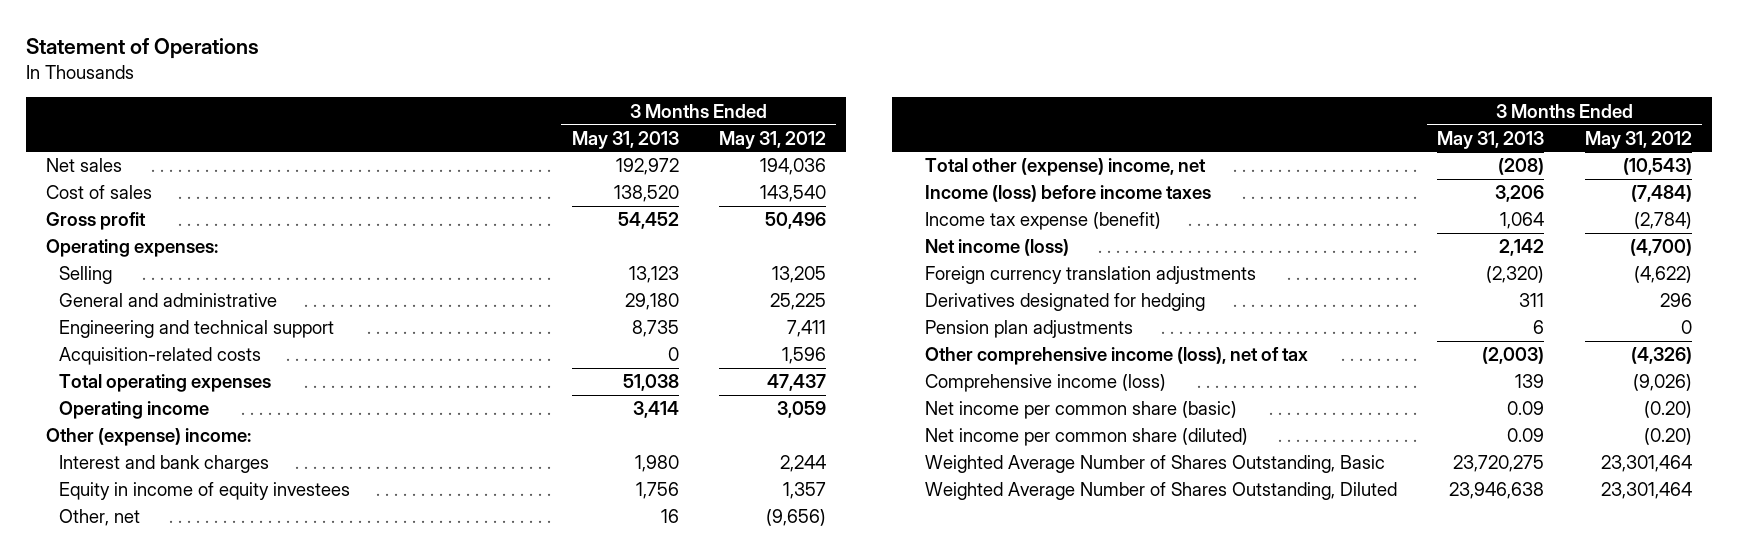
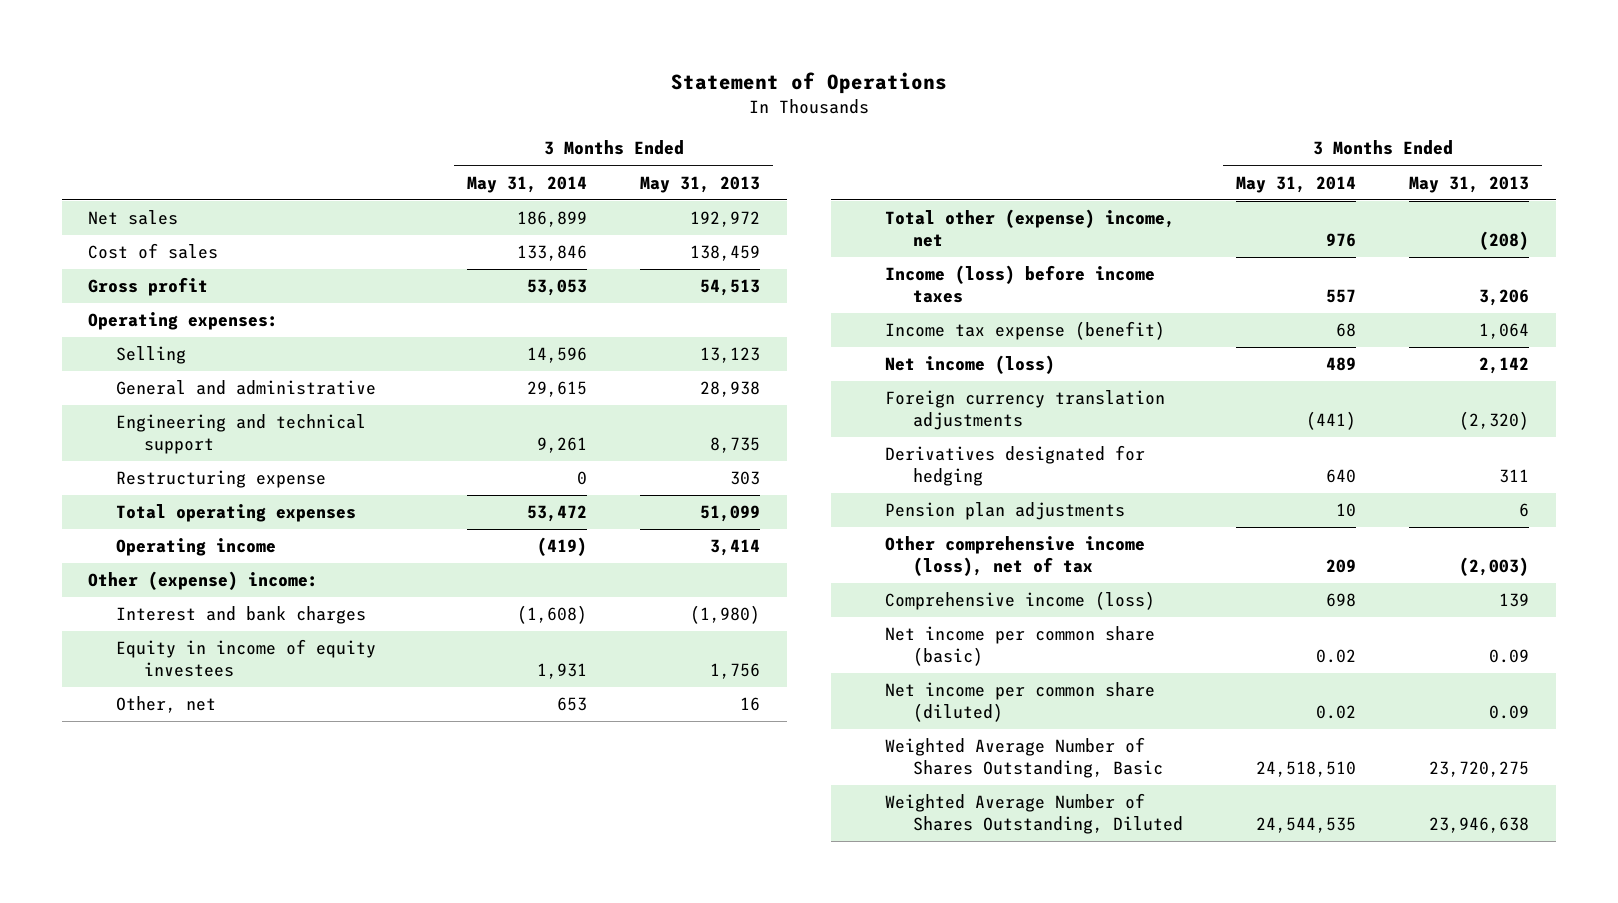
- | 3 Months Ended May 31, 2013 | 3 Months Ended May 31, 2012
+ | 3 Months Ended May 31, 2014 | 3 Months Ended May 31, 2013
- Cost of sales | 138,520 | 143,540
- Gross profit | 54,452 | 50,496
+ Cost of sales | 133,846 | 138,459
+ Gross profit | 53,053 | 54,513
- General and administrative | 29,180 | 25,225
+ General and administrative | 29,615 | 28,938
- Acquisition-related costs | 0 | 1,596
- Total operating expenses | 51,038 | 47,437
+ Restructuring expense | 0 | 303
+ Total operating expenses | 53,472 | 51,099
- Interest and bank charges | 1,980 | 2,244
+ Interest and bank charges | (1,608) | (1,980)

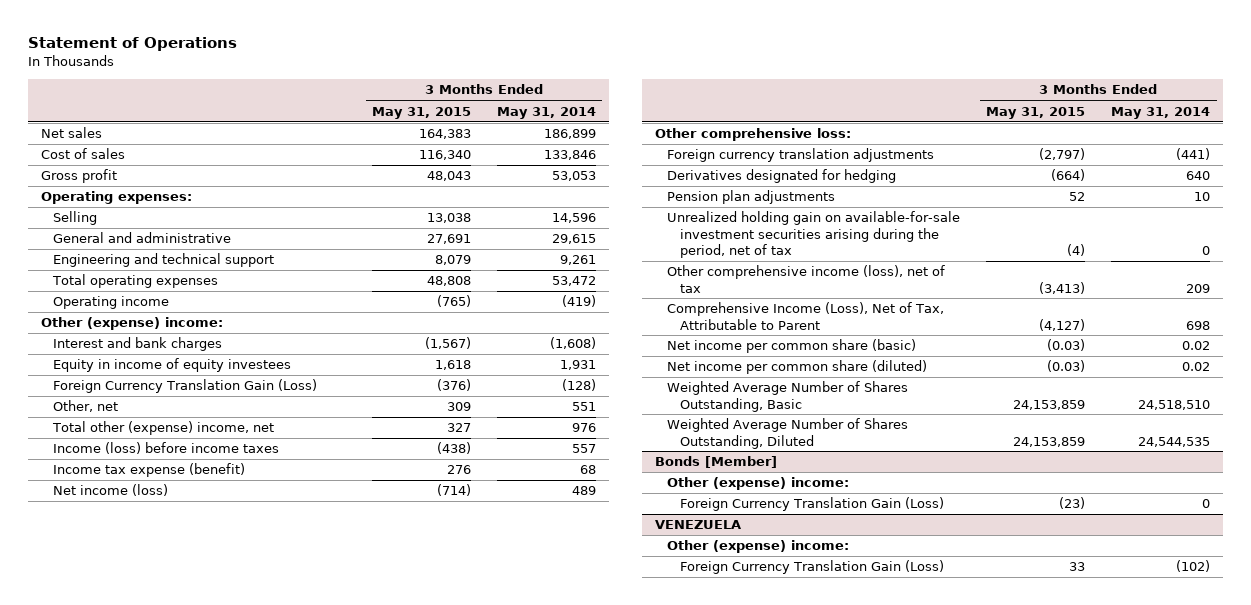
- | 3 Months Ended May 31, 2014 | 3 Months Ended May 31, 2013
+ | 3 Months Ended May 31, 2015 | 3 Months Ended May 31, 2014
- Restructuring expense | 0 | 303
- Other, net | 653 | 16
+ Foreign Currency Translation Gain (Loss) | (376) | (128)
+ Other, net | 309 | 551
+ Other comprehensive loss:
+ Unrealized holding gain on available-for-sale investment securities arising during the period, net of tax | (4) | 0
- Comprehensive income (loss) | 698 | 139
+ Comprehensive Income (Loss), Net of Tax, Attributable to Parent | (4,127) | 698
+ Bonds [Member]
+ Other (expense) income:
+ Foreign Currency Translation Gain (Loss) | (23) | 0
+ VENEZUELA
+ Other (expense) income:
+ Foreign Currency Translation Gain (Loss) | 33 | (102)

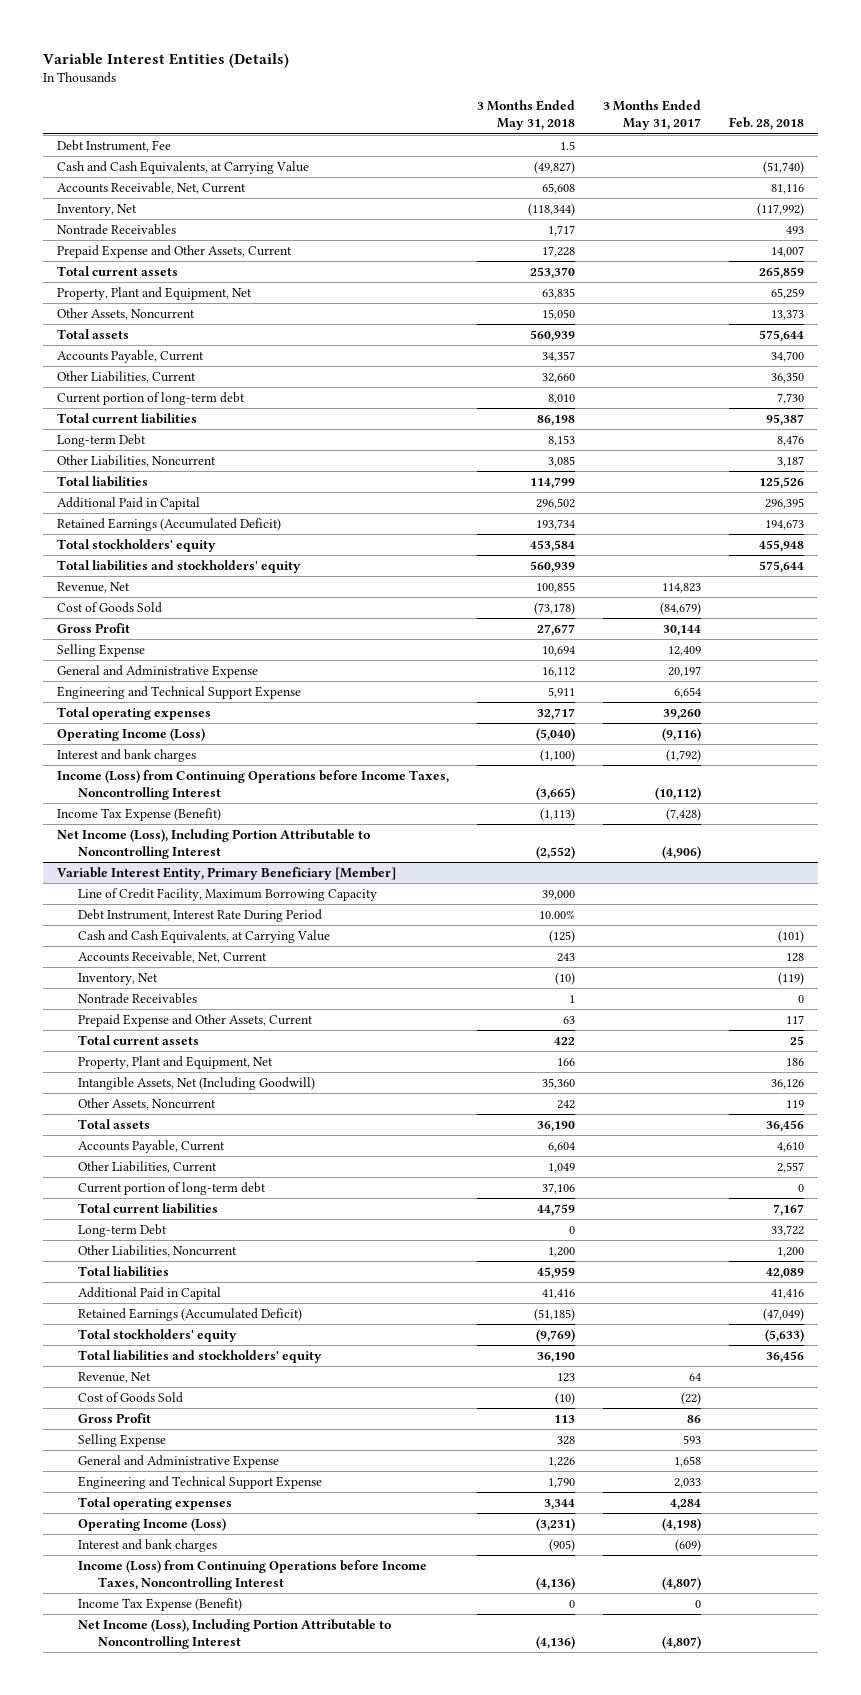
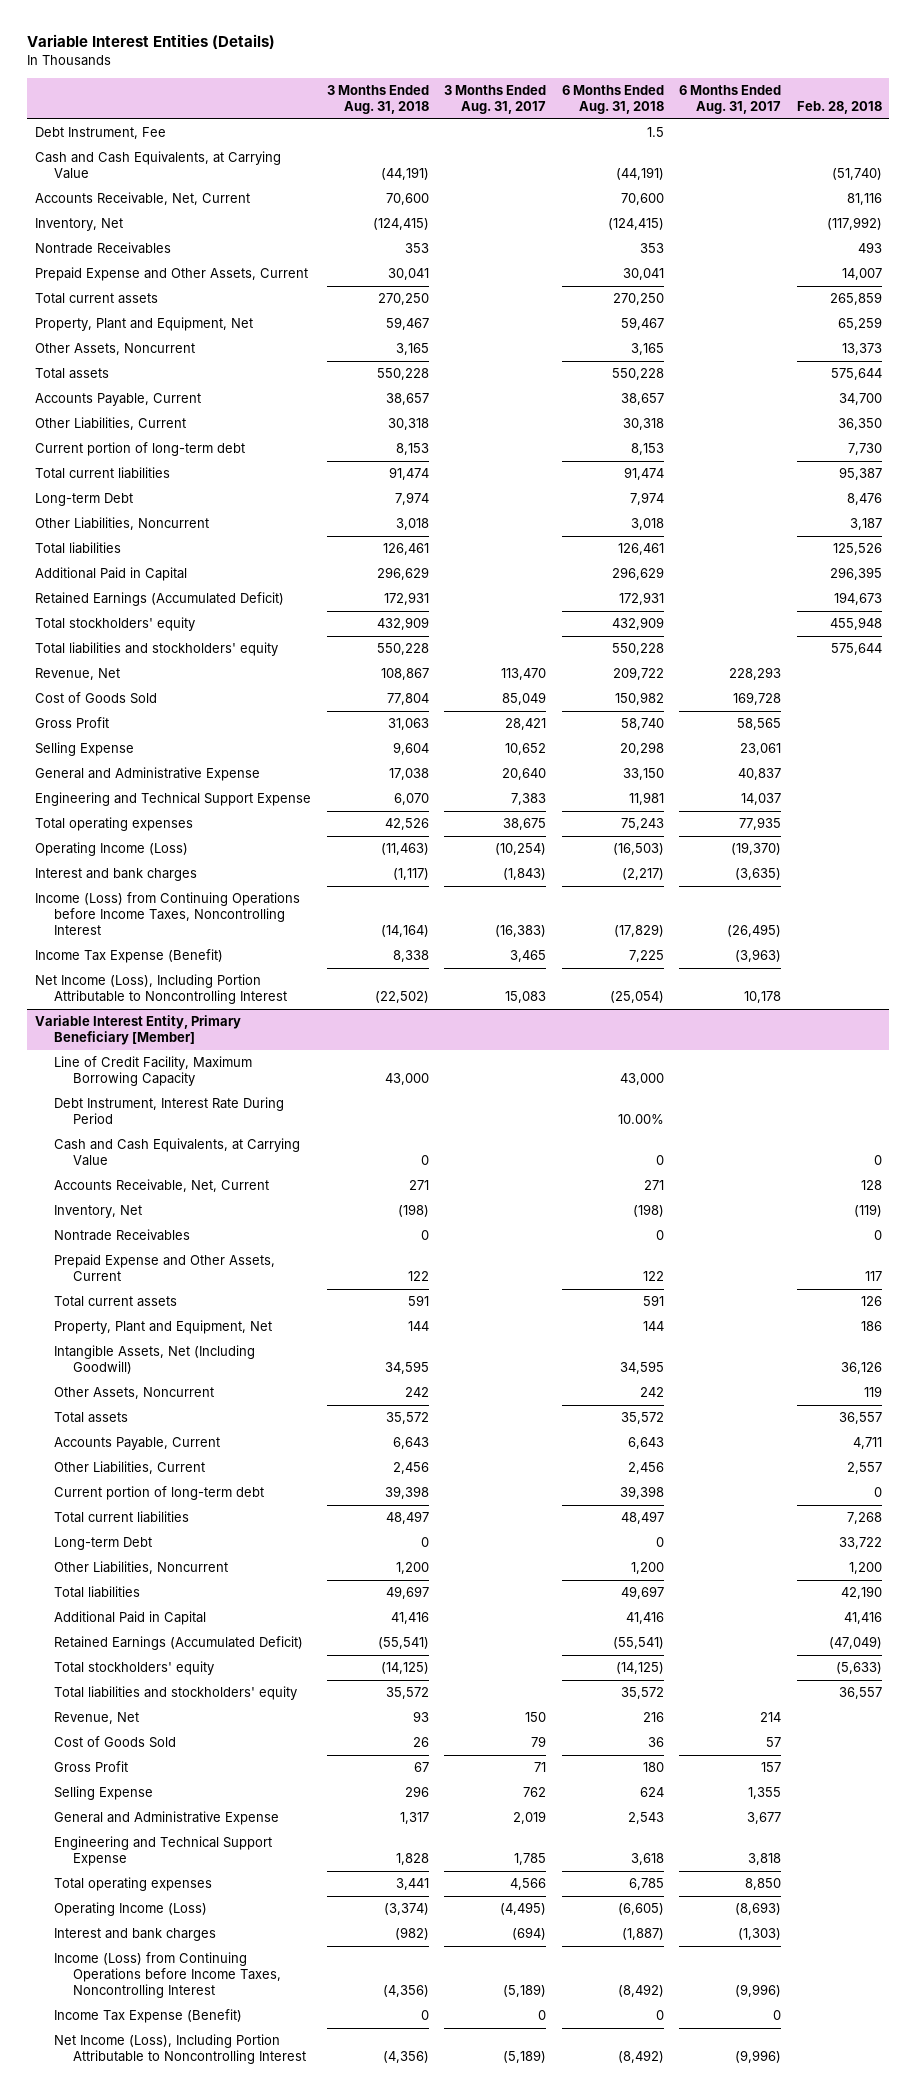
- | 3 Months Ended May 31, 2018 | 3 Months Ended May 31, 2017 | Feb. 28, 2018
+ | 3 Months Ended Aug. 31, 2018 | 3 Months Ended Aug. 31, 2017 | 6 Months Ended Aug. 31, 2018 | 6 Months Ended Aug. 31, 2017 | Feb. 28, 2018
@ Variable Interest Entity, Primary Beneficiary [Member]
- Cash and Cash Equivalents, at Carrying Value | (125) | | (101)
+ Cash and Cash Equivalents, at Carrying Value | 0 | | 0 | | 0
- Total current assets | 422 | | 25
+ Total current assets | 591 | | 591 | | 126
- Total assets | 36,190 | | 36,456
- Accounts Payable, Current | 6,604 | | 4,610
+ Total assets | 35,572 | | 35,572 | | 36,557
+ Accounts Payable, Current | 6,643 | | 6,643 | | 4,711
- Total current liabilities | 44,759 | | 7,167
+ Total current liabilities | 48,497 | | 48,497 | | 7,268
- Total liabilities | 45,959 | | 42,089
+ Total liabilities | 49,697 | | 49,697 | | 42,190
- Total liabilities and stockholders' equity | 36,190 | | 36,456
+ Total liabilities and stockholders' equity | 35,572 | | 35,572 | | 36,557

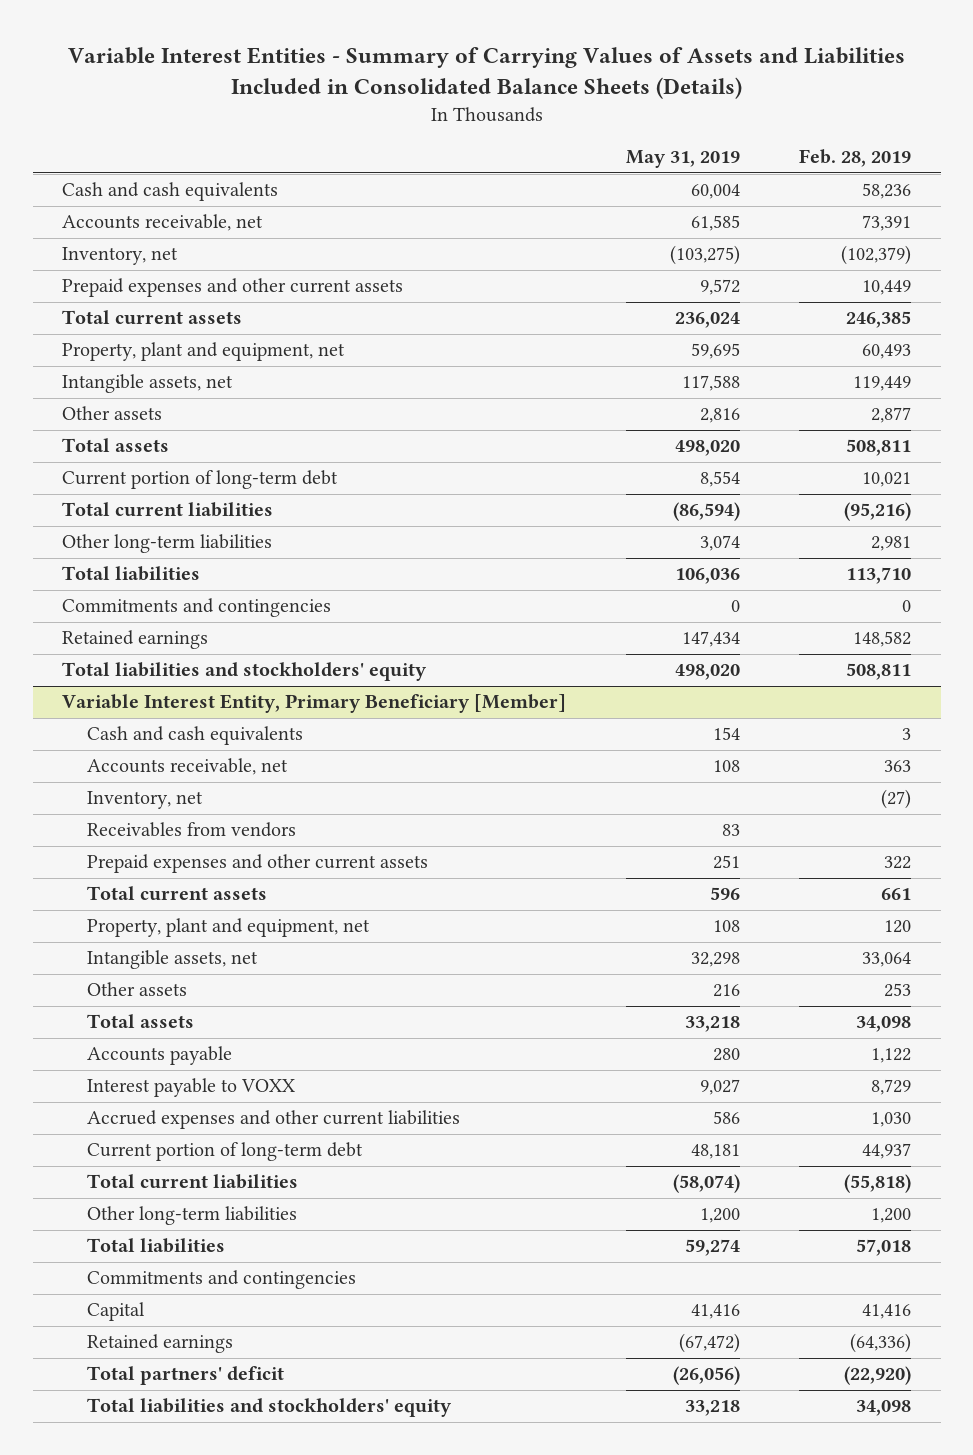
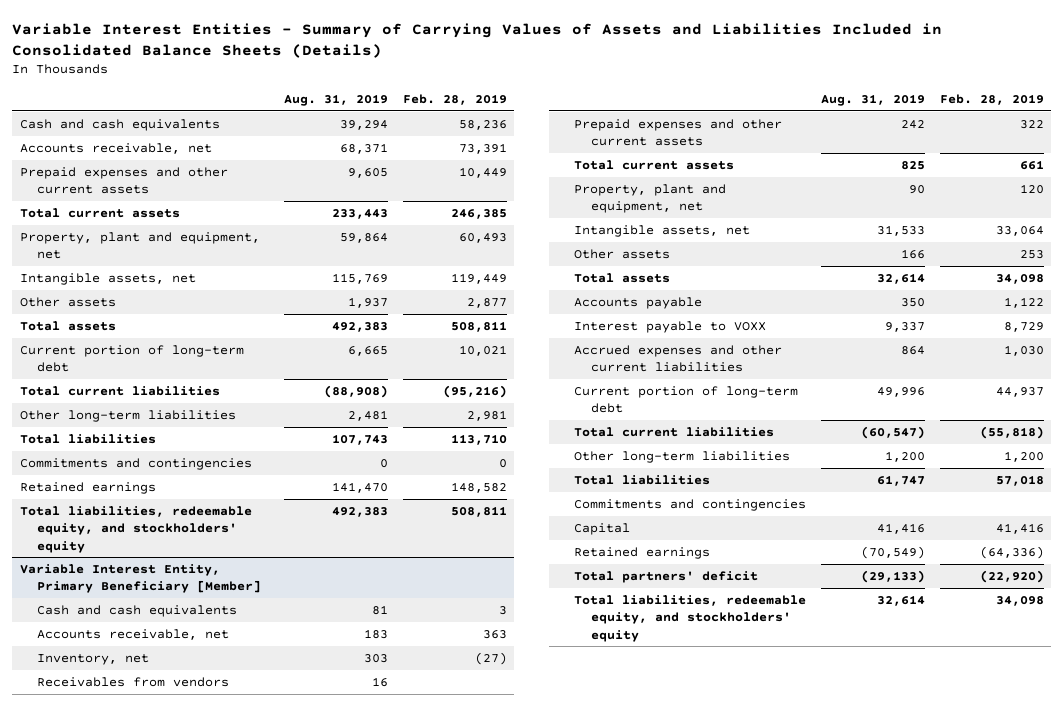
- | May 31, 2019 | Feb. 28, 2019
+ | Aug. 31, 2019 | Feb. 28, 2019
- Inventory, net | (103,275) | (102,379)
- Total liabilities and stockholders' equity | 498,020 | 508,811
+ Total liabilities, redeemable equity, and stockholders' equity | 492,383 | 508,811
@ Variable Interest Entity, Primary Beneficiary [Member]
- Total liabilities and stockholders' equity | 33,218 | 34,098
+ Total liabilities, redeemable equity, and stockholders' equity | 32,614 | 34,098

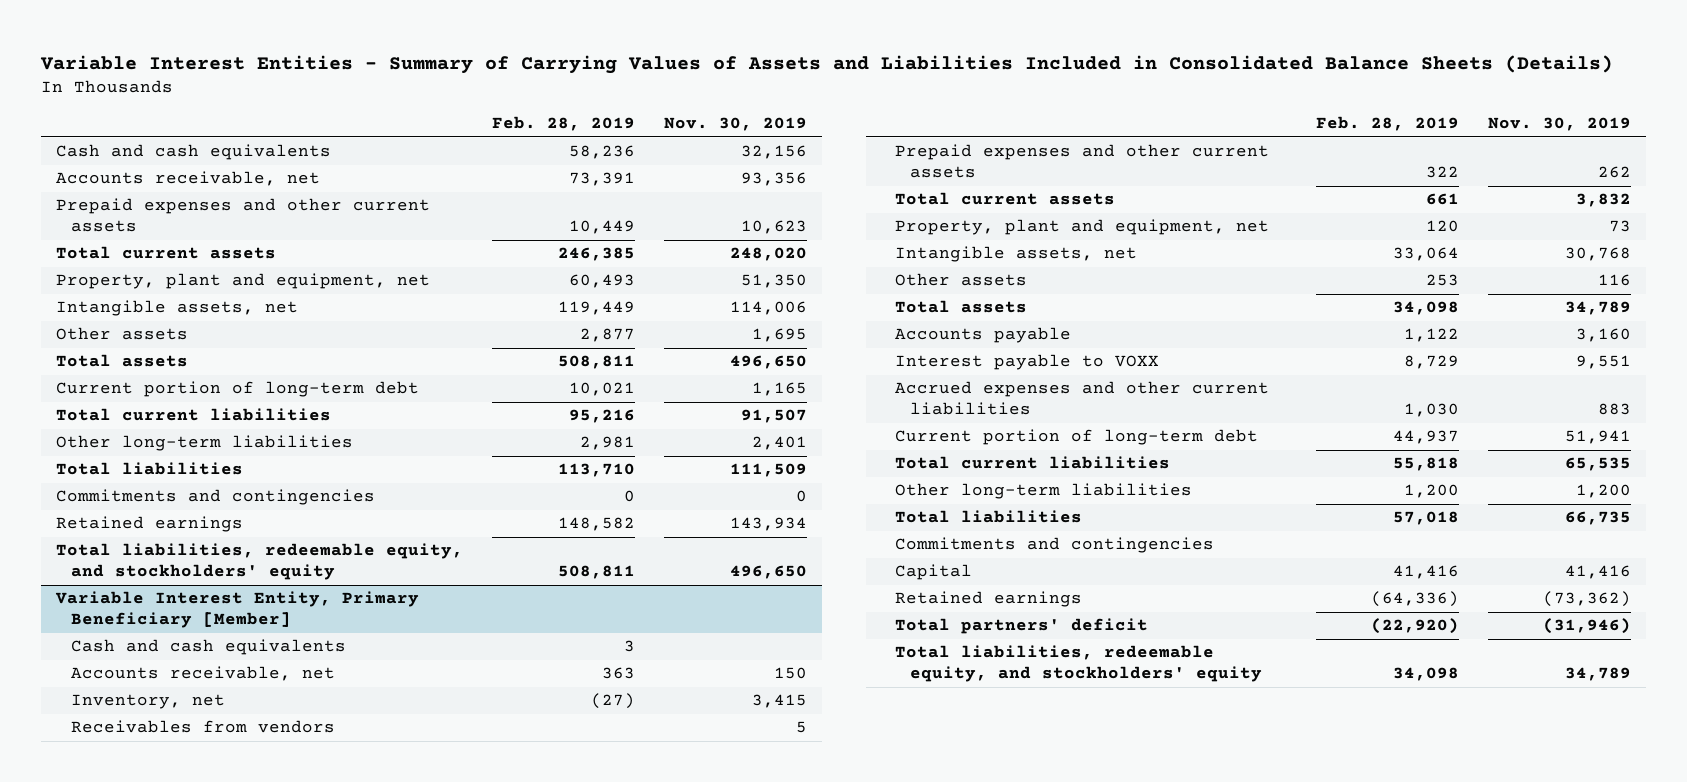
- | Aug. 31, 2019 | Feb. 28, 2019
+ | Feb. 28, 2019 | Nov. 30, 2019
- Total current liabilities | (88,908) | (95,216)
+ Total current liabilities | 95,216 | 91,507
@ Variable Interest Entity, Primary Beneficiary [Member]
- Total current liabilities | (60,547) | (55,818)
+ Total current liabilities | 55,818 | 65,535

